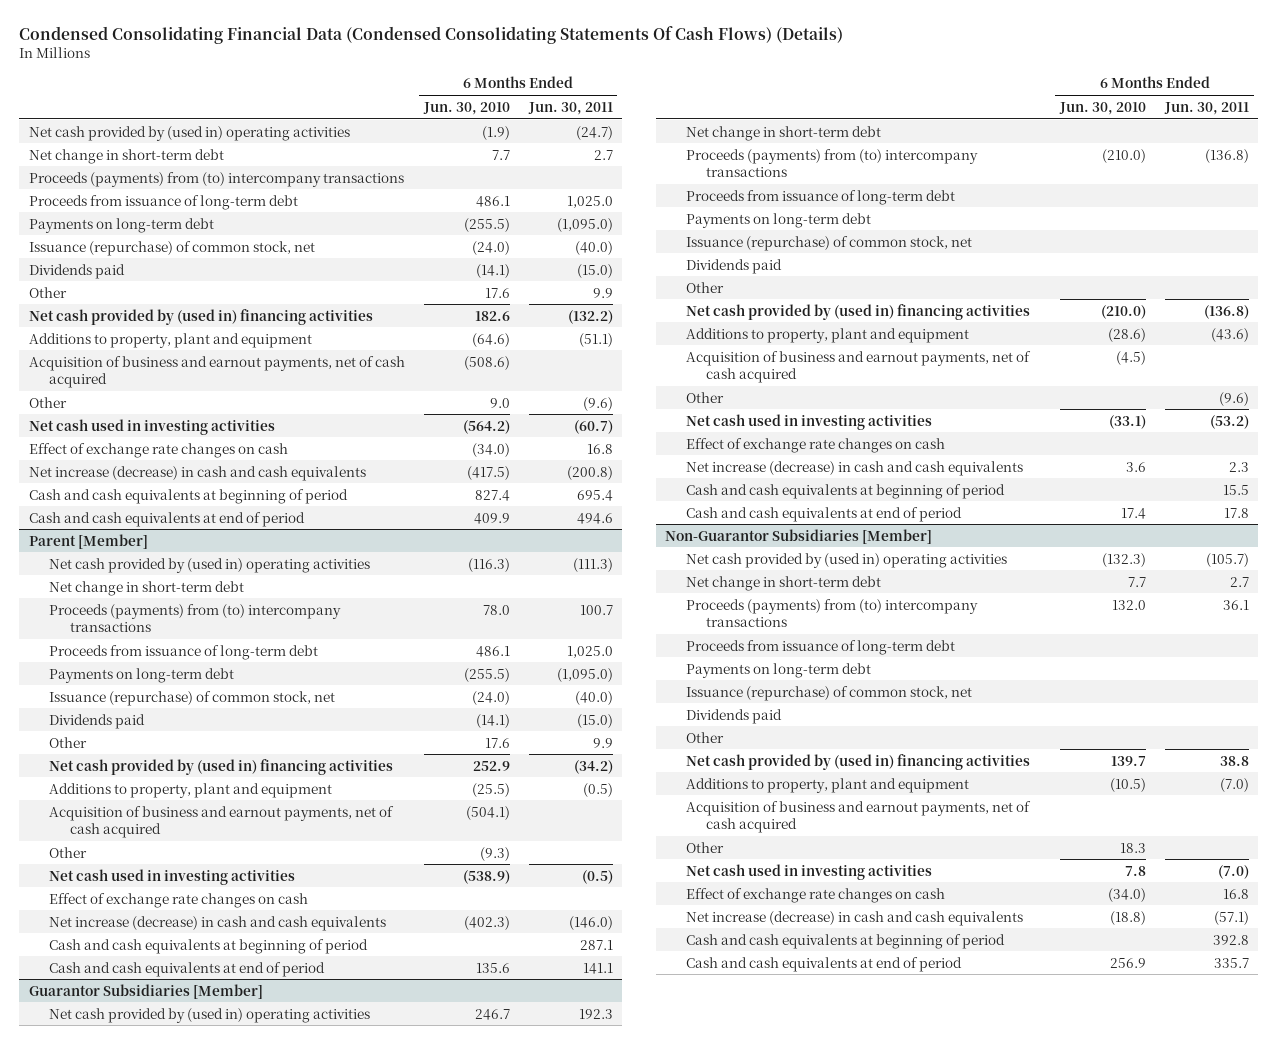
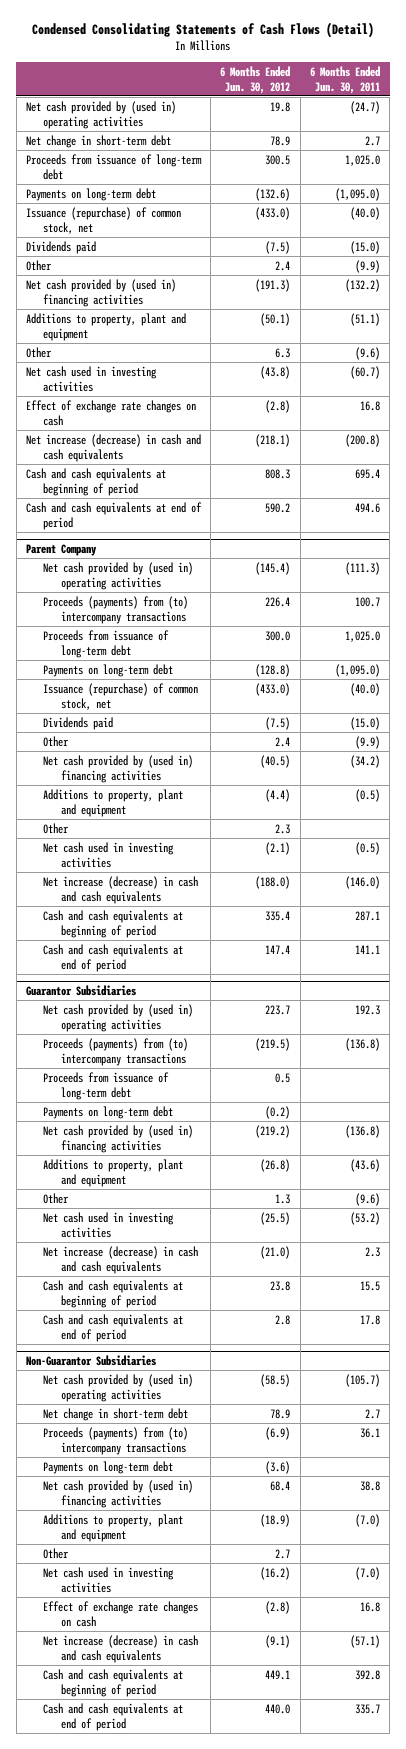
- Condensed Consolidating Financial Data (Condensed Consolidating Statements Of Cash Flows) (Details)
+ Condensed Consolidating Statements of Cash Flows (Detail)
- | 6 Months Ended Jun. 30, 2010 | 6 Months Ended Jun. 30, 2011
+ | 6 Months Ended Jun. 30, 2012 | 6 Months Ended Jun. 30, 2011
- Proceeds (payments) from (to) intercompany transactions
- Other | 17.6 | 9.9
+ Other | 2.4 | (9.9)
- Acquisition of business and earnout payments, net of cash acquired | (508.6) |
- Parent [Member]
+ Parent Company
- Net change in short-term debt
- Other | 17.6 | 9.9
+ Other | 2.4 | (9.9)
- Acquisition of business and earnout payments, net of cash acquired | (504.1) |
- Effect of exchange rate changes on cash
- Guarantor Subsidiaries [Member]
+ Guarantor Subsidiaries
- Net change in short-term debt
- Issuance (repurchase) of common stock, net
- Dividends paid
- Other
- Acquisition of business and earnout payments, net of cash acquired | (4.5) |
- Effect of exchange rate changes on cash
- Non-Guarantor Subsidiaries [Member]
+ Non-Guarantor Subsidiaries
- Proceeds from issuance of long-term debt
- Issuance (repurchase) of common stock, net
- Dividends paid
- Other
- Acquisition of business and earnout payments, net of cash acquired

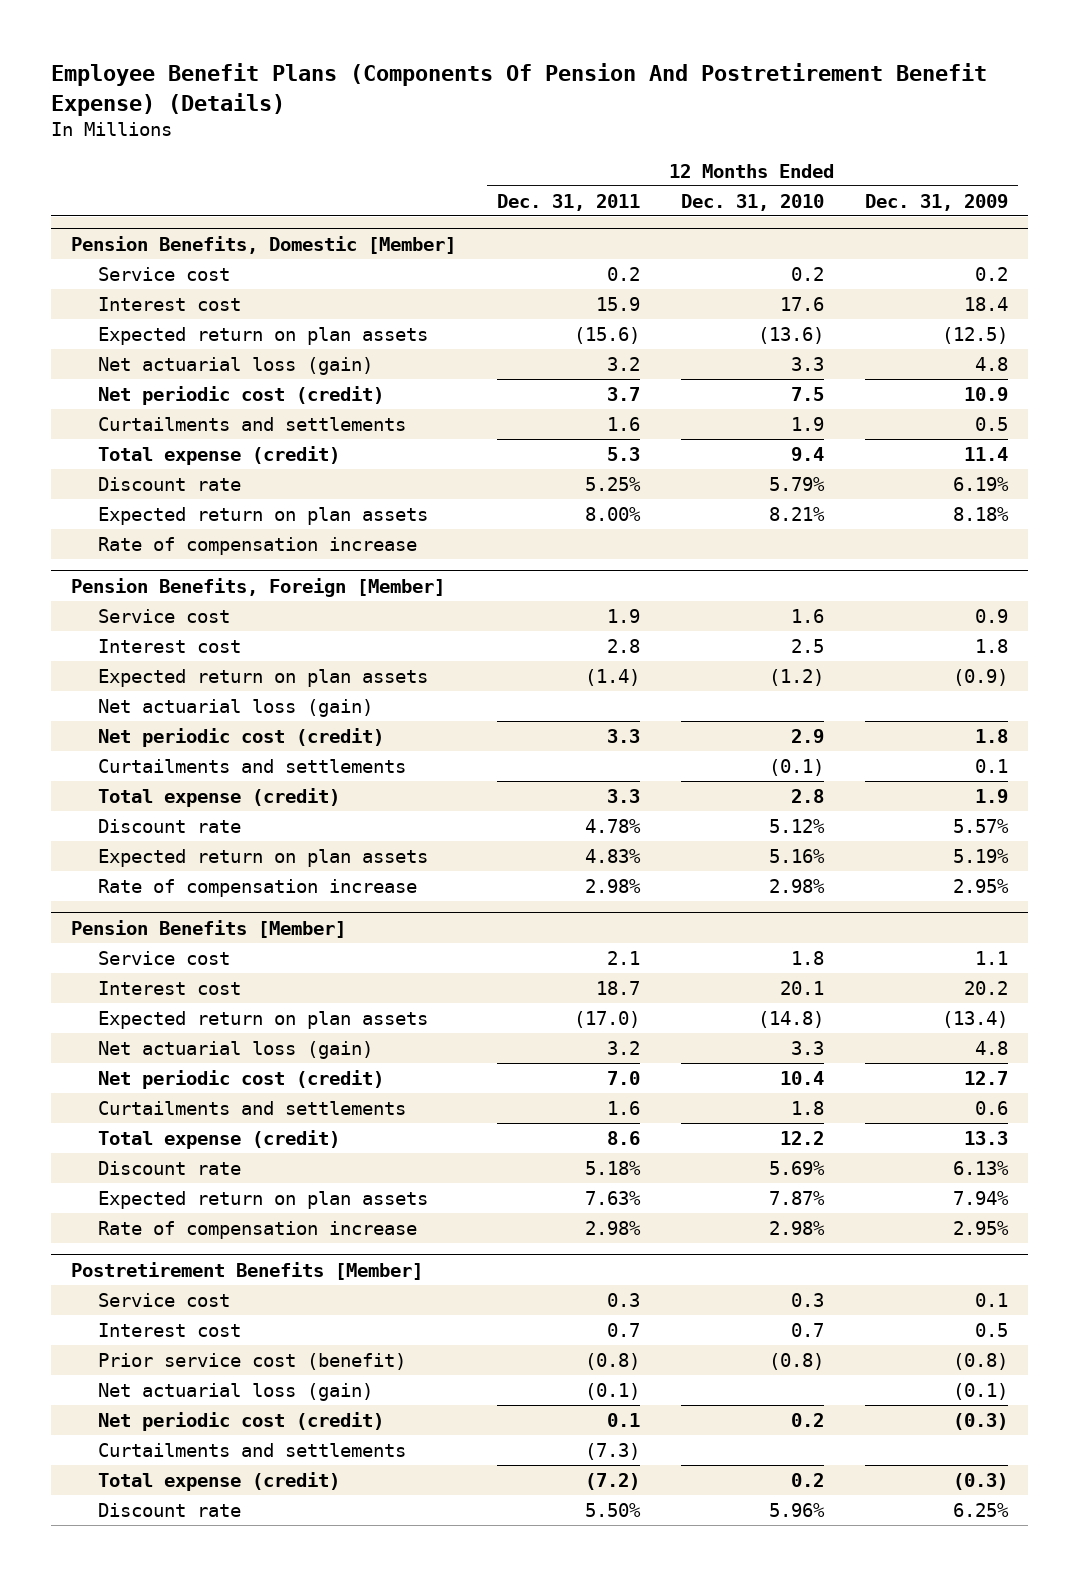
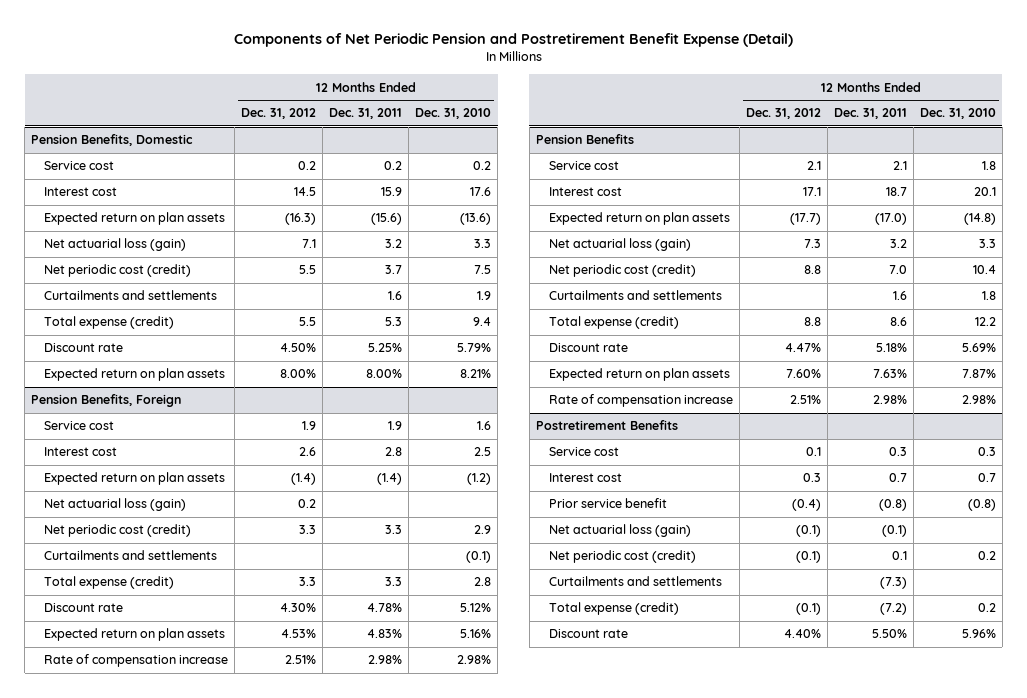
- Employee Benefit Plans (Components Of Pension And Postretirement Benefit Expense) (Details)
+ Components of Net Periodic Pension and Postretirement Benefit Expense (Detail)
- | 12 Months Ended Dec. 31, 2011 | 12 Months Ended Dec. 31, 2010 | 12 Months Ended Dec. 31, 2009
+ | 12 Months Ended Dec. 31, 2012 | 12 Months Ended Dec. 31, 2011 | 12 Months Ended Dec. 31, 2010
- Pension Benefits, Domestic [Member]
+ Pension Benefits, Domestic
- Rate of compensation increase
- Pension Benefits, Foreign [Member]
+ Pension Benefits, Foreign
- Pension Benefits [Member]
+ Pension Benefits
- Postretirement Benefits [Member]
+ Postretirement Benefits
- Prior service cost (benefit) | (0.8) | (0.8) | (0.8)
+ Prior service benefit | (0.4) | (0.8) | (0.8)

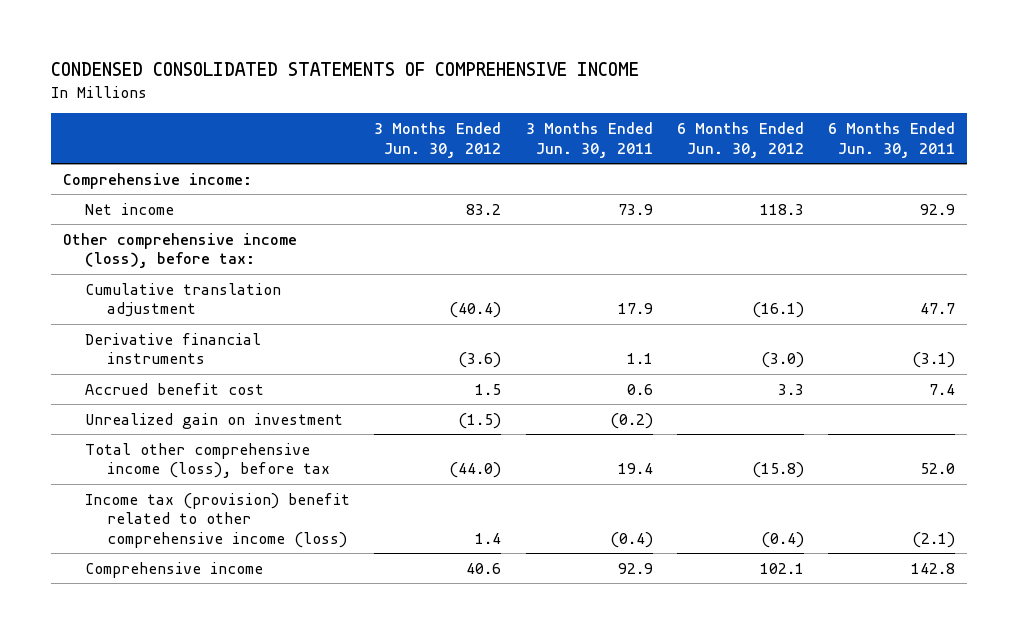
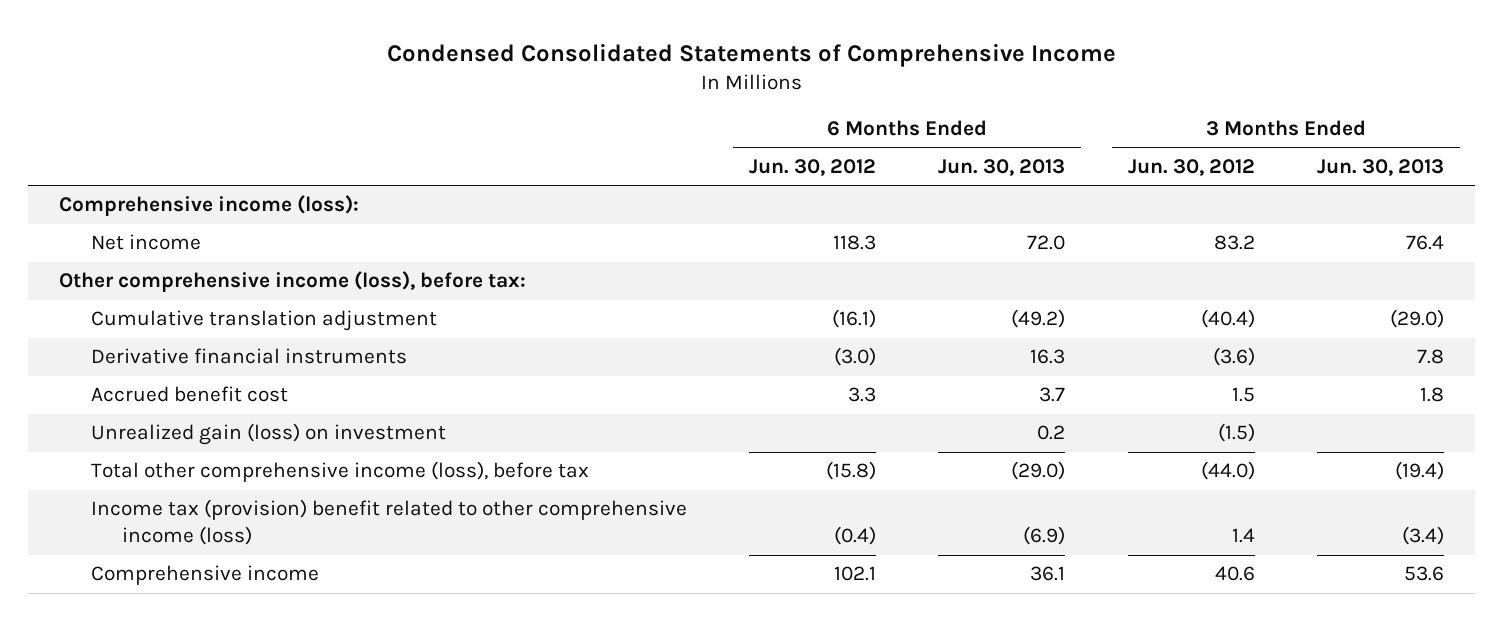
- CONDENSED CONSOLIDATED STATEMENTS OF COMPREHENSIVE INCOME
+ Condensed Consolidated Statements of Comprehensive Income
- | 3 Months Ended Jun. 30, 2012 | 3 Months Ended Jun. 30, 2011 | 6 Months Ended Jun. 30, 2012 | 6 Months Ended Jun. 30, 2011
+ | 6 Months Ended Jun. 30, 2012 | 6 Months Ended Jun. 30, 2013 | 3 Months Ended Jun. 30, 2012 | 3 Months Ended Jun. 30, 2013
- Comprehensive income:
+ Comprehensive income (loss):
- Unrealized gain on investment | (1.5) | (0.2) | |
+ Unrealized gain (loss) on investment | | 0.2 | (1.5) |

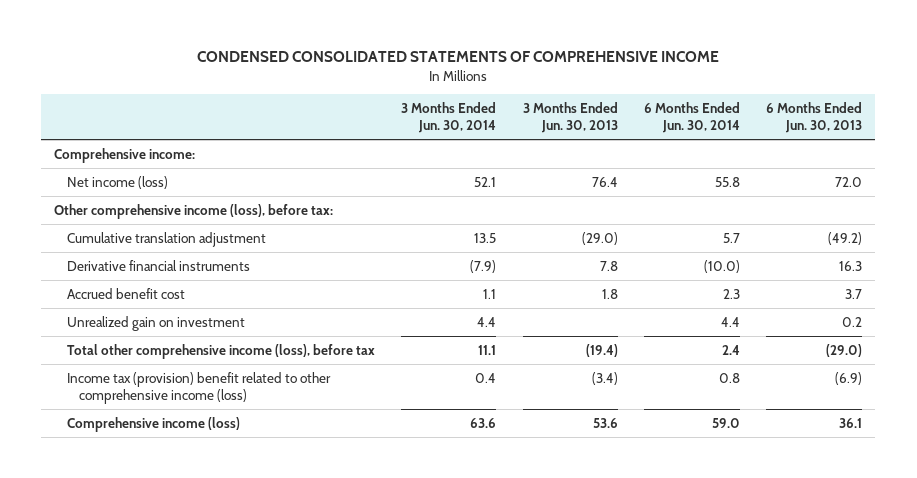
- Condensed Consolidated Statements of Comprehensive Income
+ CONDENSED CONSOLIDATED STATEMENTS OF COMPREHENSIVE INCOME
- | 6 Months Ended Jun. 30, 2012 | 6 Months Ended Jun. 30, 2013 | 3 Months Ended Jun. 30, 2012 | 3 Months Ended Jun. 30, 2013
+ | 3 Months Ended Jun. 30, 2014 | 3 Months Ended Jun. 30, 2013 | 6 Months Ended Jun. 30, 2014 | 6 Months Ended Jun. 30, 2013
- Comprehensive income (loss):
- Net income | 118.3 | 72.0 | 83.2 | 76.4
+ Comprehensive income:
+ Net income (loss) | 52.1 | 76.4 | 55.8 | 72.0
- Unrealized gain (loss) on investment | | 0.2 | (1.5) |
+ Unrealized gain on investment | 4.4 | | 4.4 | 0.2
- Comprehensive income | 102.1 | 36.1 | 40.6 | 53.6
+ Comprehensive income (loss) | 63.6 | 53.6 | 59.0 | 36.1

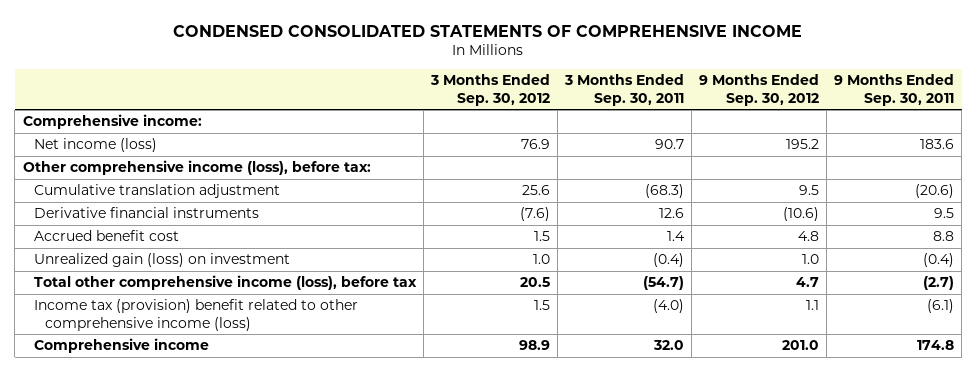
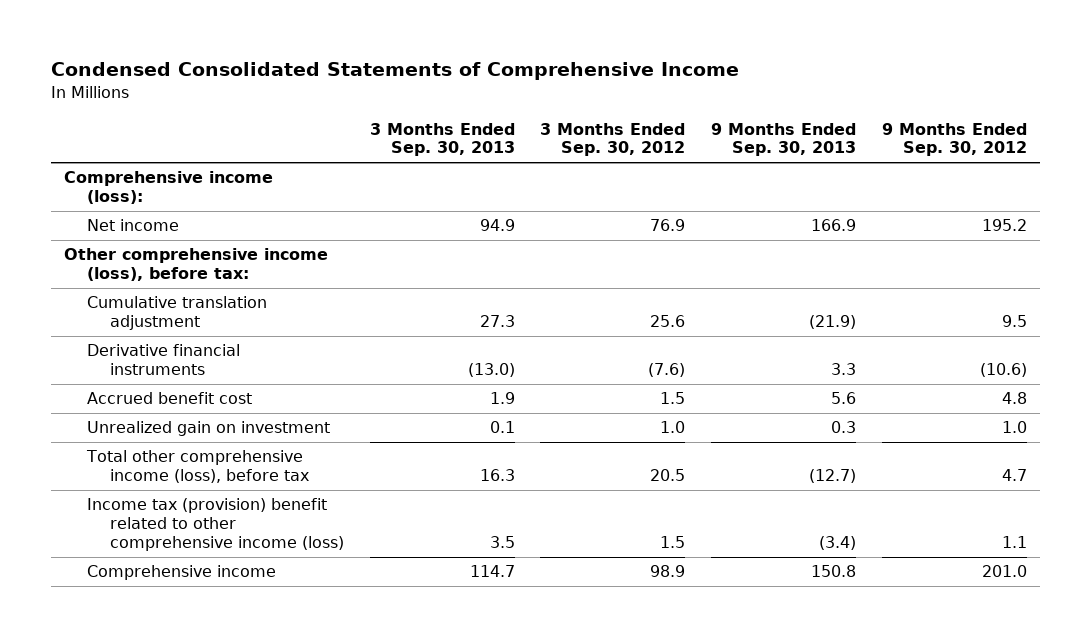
- CONDENSED CONSOLIDATED STATEMENTS OF COMPREHENSIVE INCOME
+ Condensed Consolidated Statements of Comprehensive Income
- | 3 Months Ended Sep. 30, 2012 | 3 Months Ended Sep. 30, 2011 | 9 Months Ended Sep. 30, 2012 | 9 Months Ended Sep. 30, 2011
+ | 3 Months Ended Sep. 30, 2013 | 3 Months Ended Sep. 30, 2012 | 9 Months Ended Sep. 30, 2013 | 9 Months Ended Sep. 30, 2012
- Comprehensive income:
- Net income (loss) | 76.9 | 90.7 | 195.2 | 183.6
+ Comprehensive income (loss):
+ Net income | 94.9 | 76.9 | 166.9 | 195.2
- Unrealized gain (loss) on investment | 1.0 | (0.4) | 1.0 | (0.4)
+ Unrealized gain on investment | 0.1 | 1.0 | 0.3 | 1.0

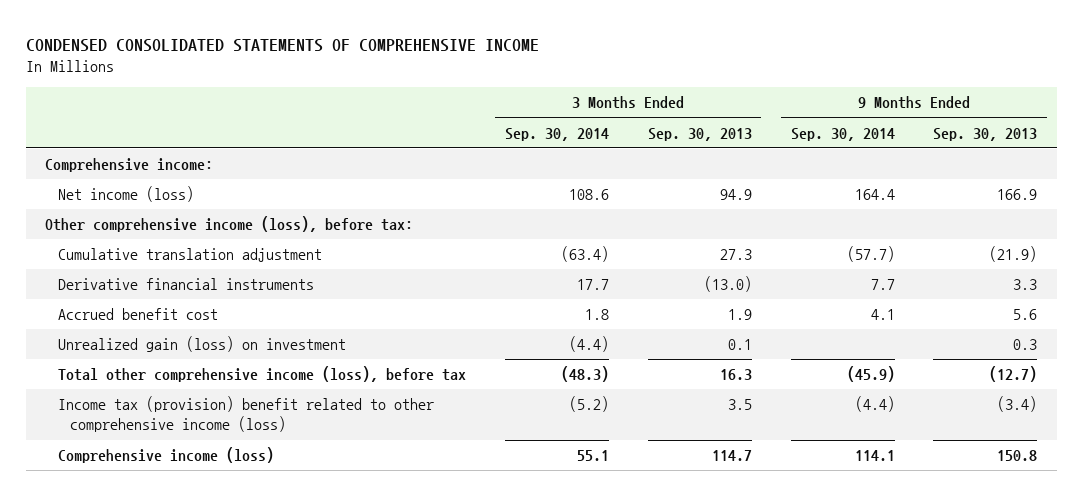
- Condensed Consolidated Statements of Comprehensive Income
+ CONDENSED CONSOLIDATED STATEMENTS OF COMPREHENSIVE INCOME
- | 3 Months Ended Sep. 30, 2013 | 3 Months Ended Sep. 30, 2012 | 9 Months Ended Sep. 30, 2013 | 9 Months Ended Sep. 30, 2012
+ | 3 Months Ended Sep. 30, 2014 | 3 Months Ended Sep. 30, 2013 | 9 Months Ended Sep. 30, 2014 | 9 Months Ended Sep. 30, 2013
- Comprehensive income (loss):
- Net income | 94.9 | 76.9 | 166.9 | 195.2
+ Comprehensive income:
+ Net income (loss) | 108.6 | 94.9 | 164.4 | 166.9
- Unrealized gain on investment | 0.1 | 1.0 | 0.3 | 1.0
+ Unrealized gain (loss) on investment | (4.4) | 0.1 | | 0.3
- Comprehensive income | 114.7 | 98.9 | 150.8 | 201.0
+ Comprehensive income (loss) | 55.1 | 114.7 | 114.1 | 150.8

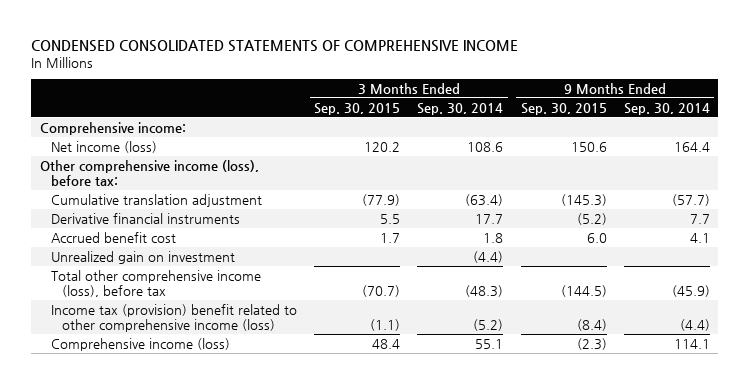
- | 3 Months Ended Sep. 30, 2014 | 3 Months Ended Sep. 30, 2013 | 9 Months Ended Sep. 30, 2014 | 9 Months Ended Sep. 30, 2013
+ | 3 Months Ended Sep. 30, 2015 | 3 Months Ended Sep. 30, 2014 | 9 Months Ended Sep. 30, 2015 | 9 Months Ended Sep. 30, 2014
- Unrealized gain (loss) on investment | (4.4) | 0.1 | | 0.3
+ Unrealized gain on investment | | (4.4) | |

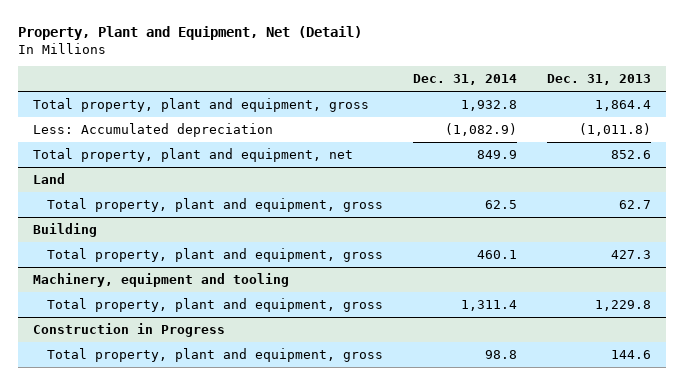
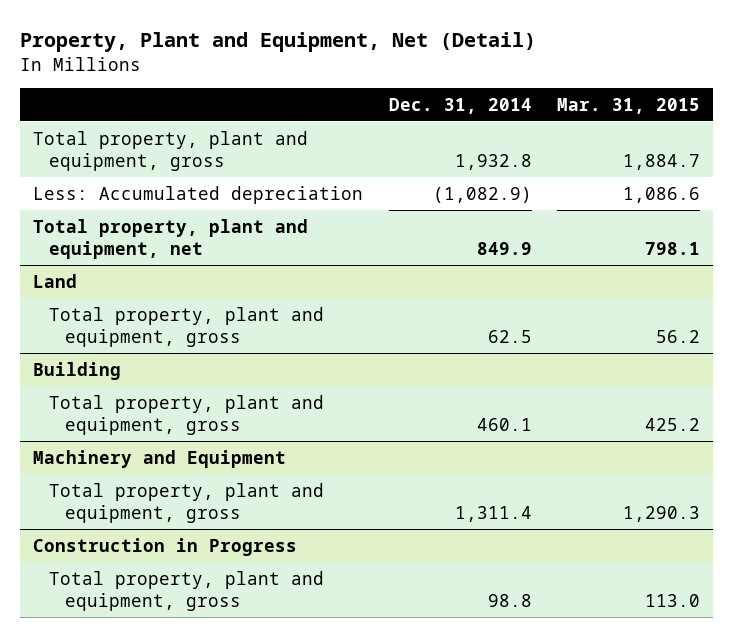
- | Dec. 31, 2014 | Dec. 31, 2013
+ | Dec. 31, 2014 | Mar. 31, 2015
- Machinery, equipment and tooling
+ Machinery and Equipment

